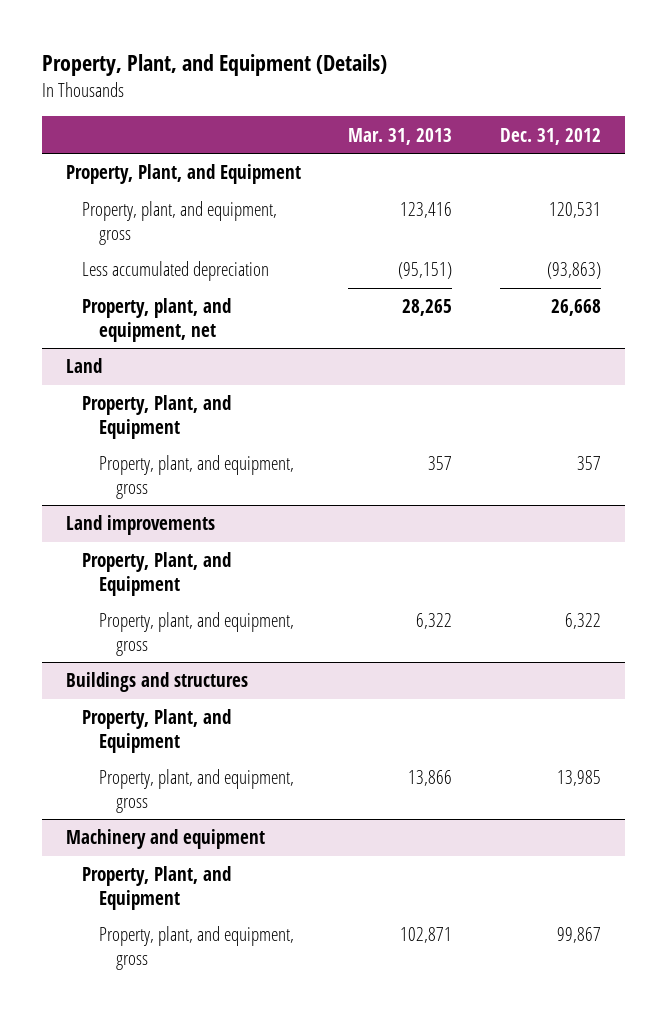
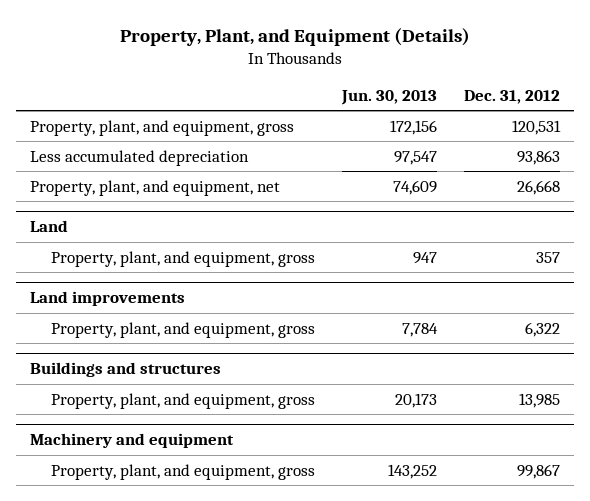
- | Mar. 31, 2013 | Dec. 31, 2012
+ | Jun. 30, 2013 | Dec. 31, 2012
- Property, Plant, and Equipment
- Less accumulated depreciation | (95,151) | (93,863)
+ Less accumulated depreciation | 97,547 | 93,863
@ Land
- Property, Plant, and Equipment
@ Land improvements
- Property, Plant, and Equipment
@ Buildings and structures
- Property, Plant, and Equipment
@ Machinery and equipment
- Property, Plant, and Equipment

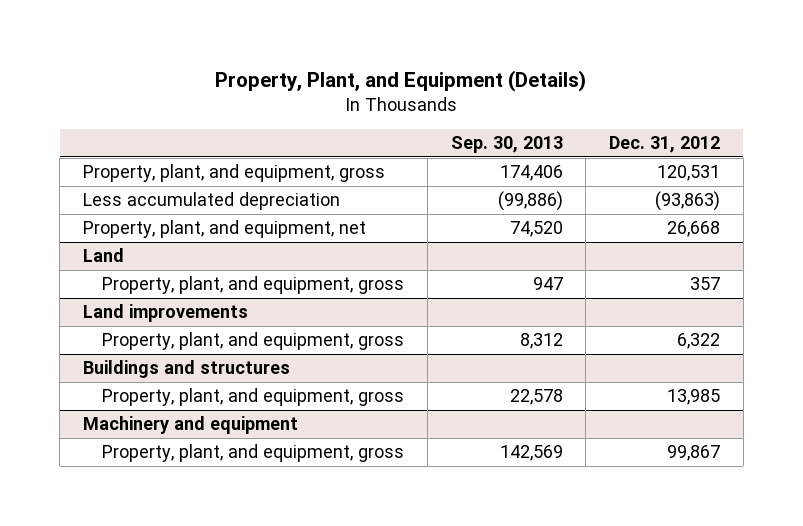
- | Jun. 30, 2013 | Dec. 31, 2012
+ | Sep. 30, 2013 | Dec. 31, 2012
- Less accumulated depreciation | 97,547 | 93,863
+ Less accumulated depreciation | (99,886) | (93,863)

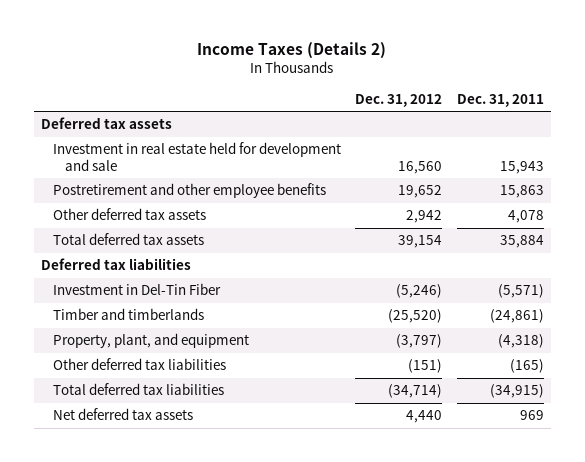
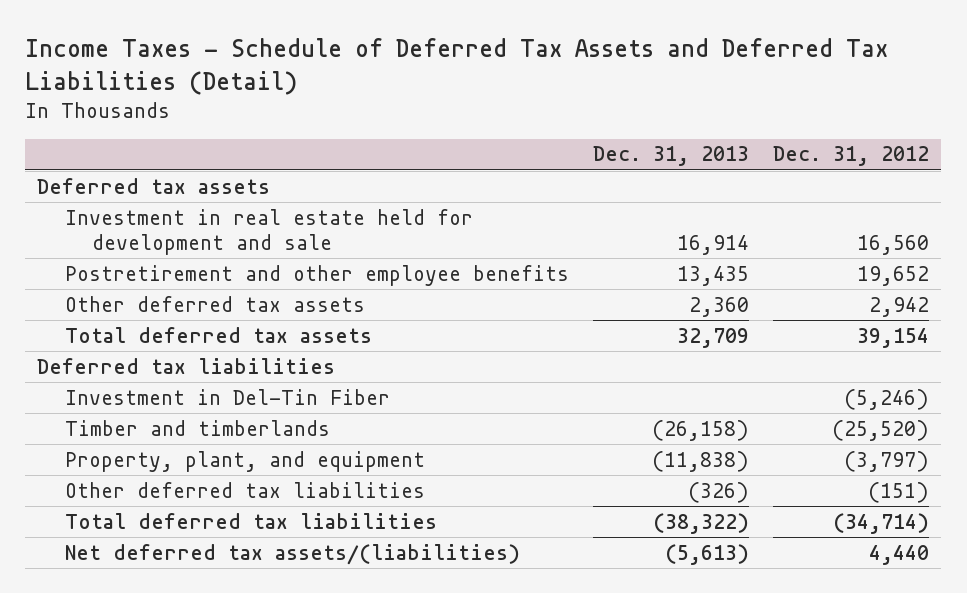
- Income Taxes (Details 2)
+ Income Taxes - Schedule of Deferred Tax Assets and Deferred Tax Liabilities (Detail)
- | Dec. 31, 2012 | Dec. 31, 2011
+ | Dec. 31, 2013 | Dec. 31, 2012
- Net deferred tax assets | 4,440 | 969
+ Net deferred tax assets/(liabilities) | (5,613) | 4,440

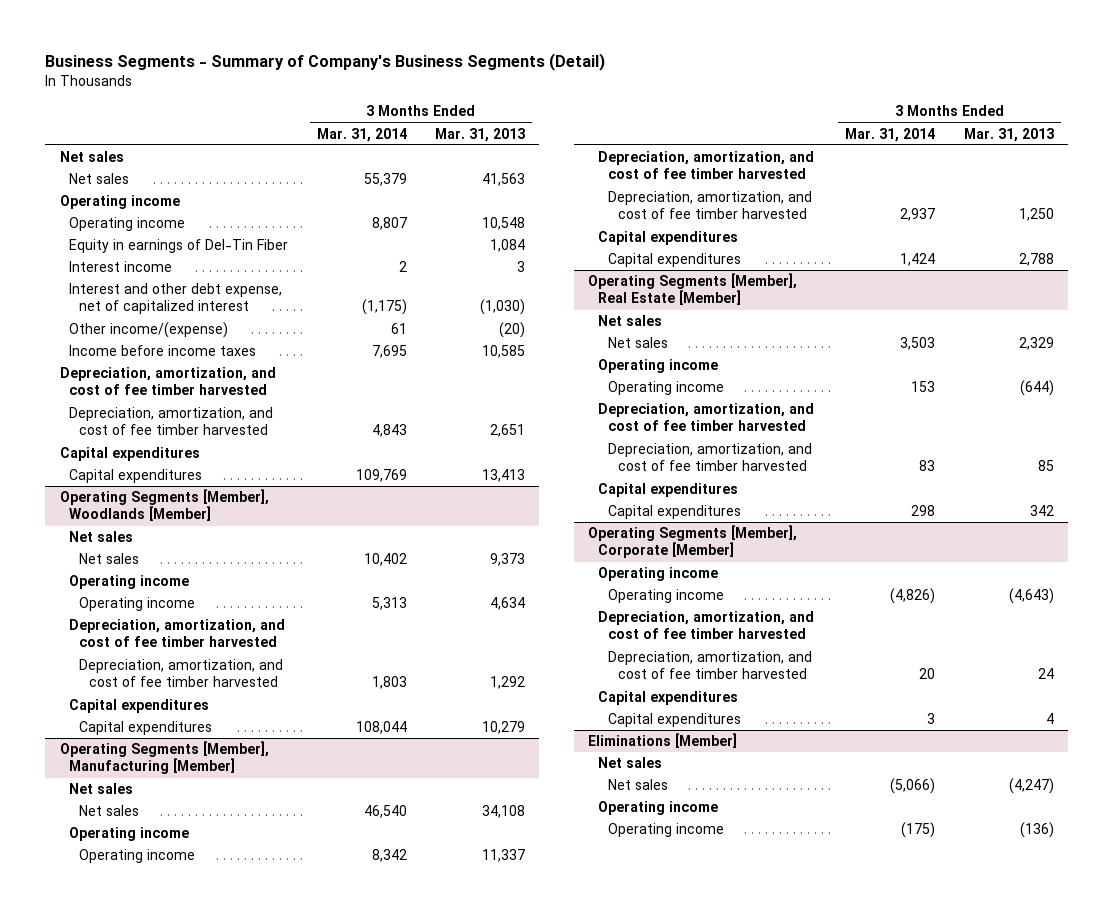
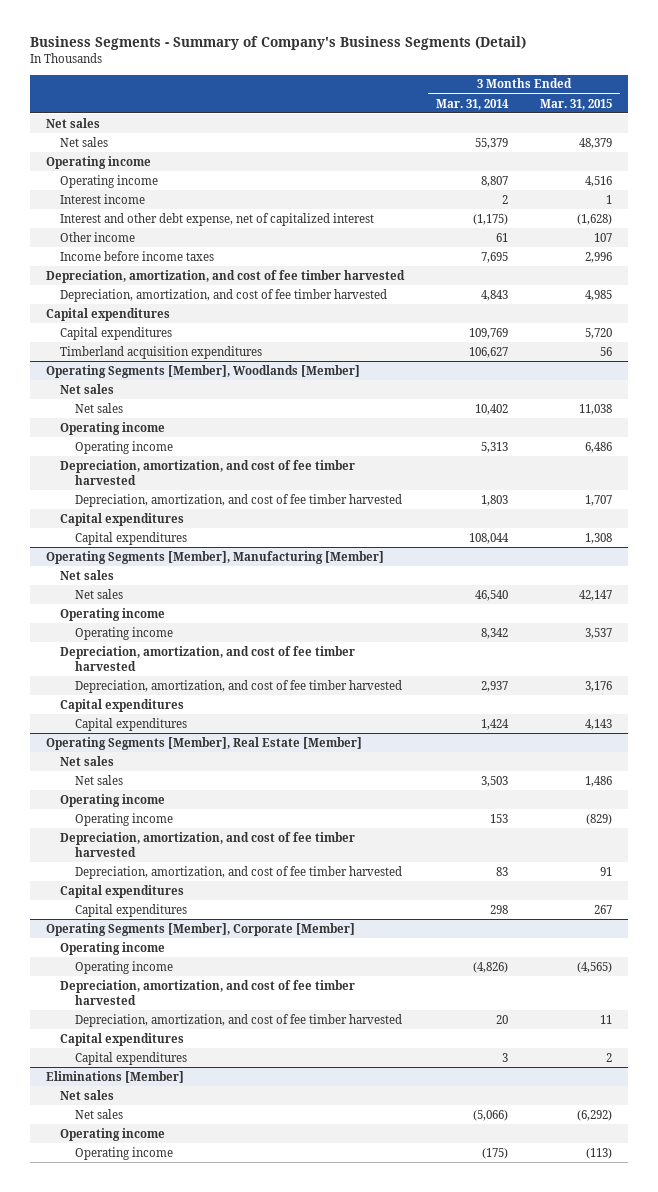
- | 3 Months Ended Mar. 31, 2014 | 3 Months Ended Mar. 31, 2013
+ | 3 Months Ended Mar. 31, 2014 | 3 Months Ended Mar. 31, 2015
- Equity in earnings of Del-Tin Fiber | | 1,084
- Other income/(expense) | 61 | (20)
+ Other income | 61 | 107
+ Timberland acquisition expenditures | 106,627 | 56

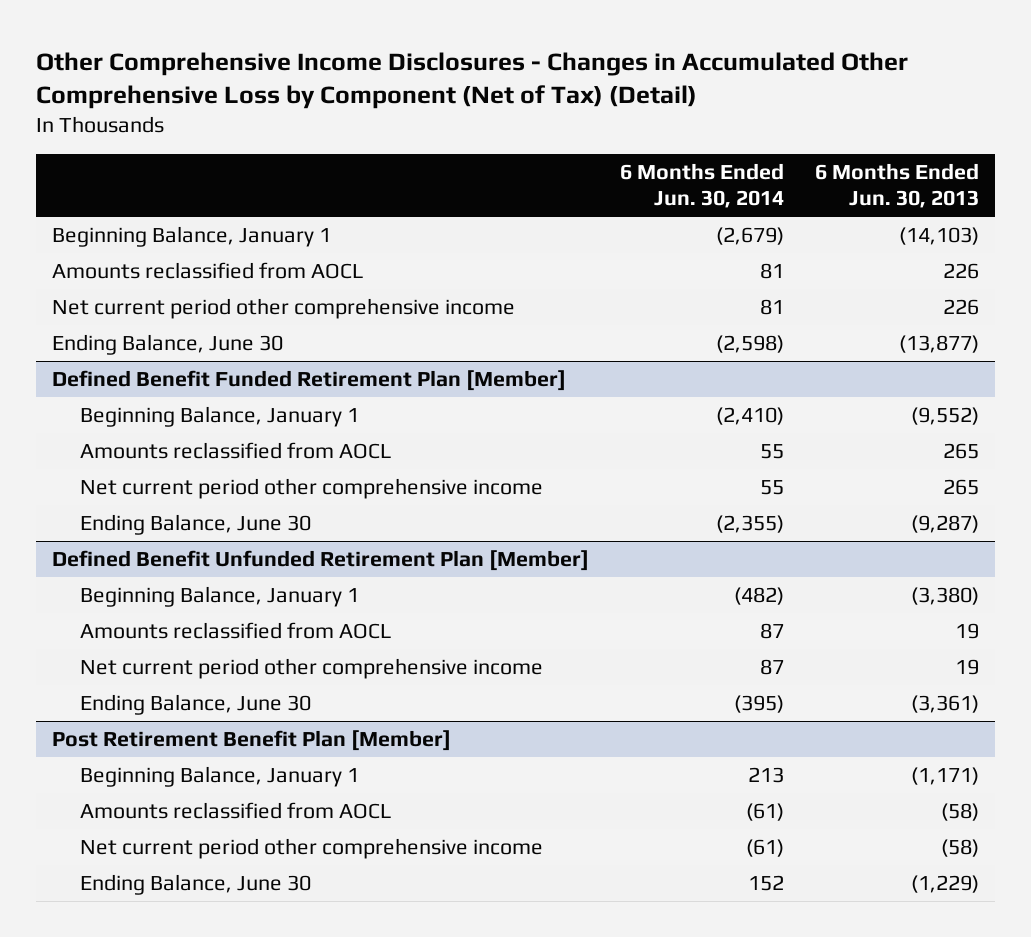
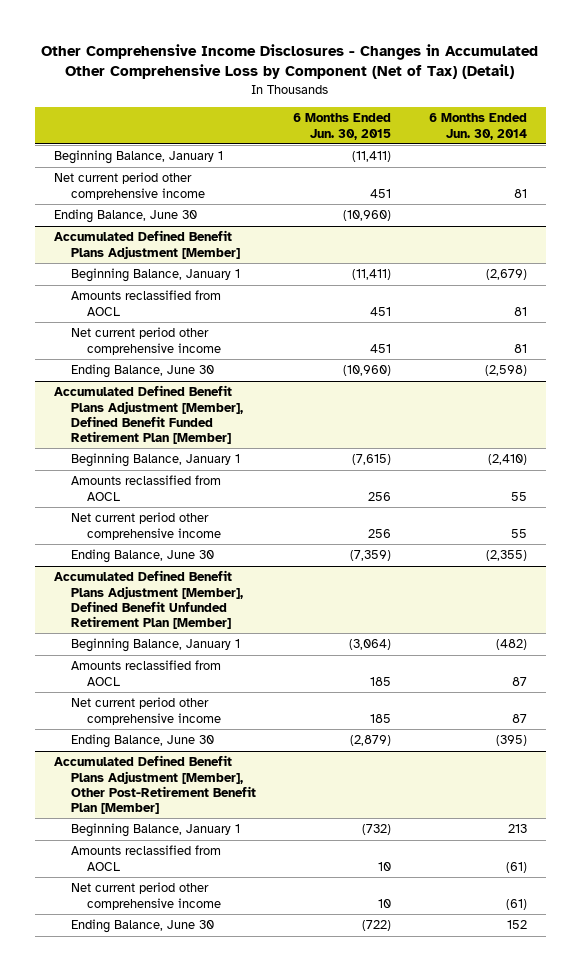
- | 6 Months Ended Jun. 30, 2014 | 6 Months Ended Jun. 30, 2013
+ | 6 Months Ended Jun. 30, 2015 | 6 Months Ended Jun. 30, 2014
+ Beginning Balance, January 1 | (11,411) |
+ Net current period other comprehensive income | 451 | 81
+ Ending Balance, June 30 | (10,960) |
+ Accumulated Defined Benefit Plans Adjustment [Member]
- Defined Benefit Funded Retirement Plan [Member]
+ Accumulated Defined Benefit Plans Adjustment [Member], Defined Benefit Funded Retirement Plan [Member]
- Defined Benefit Unfunded Retirement Plan [Member]
+ Accumulated Defined Benefit Plans Adjustment [Member], Defined Benefit Unfunded Retirement Plan [Member]
- Post Retirement Benefit Plan [Member]
+ Accumulated Defined Benefit Plans Adjustment [Member], Other Post-Retirement Benefit Plan [Member]

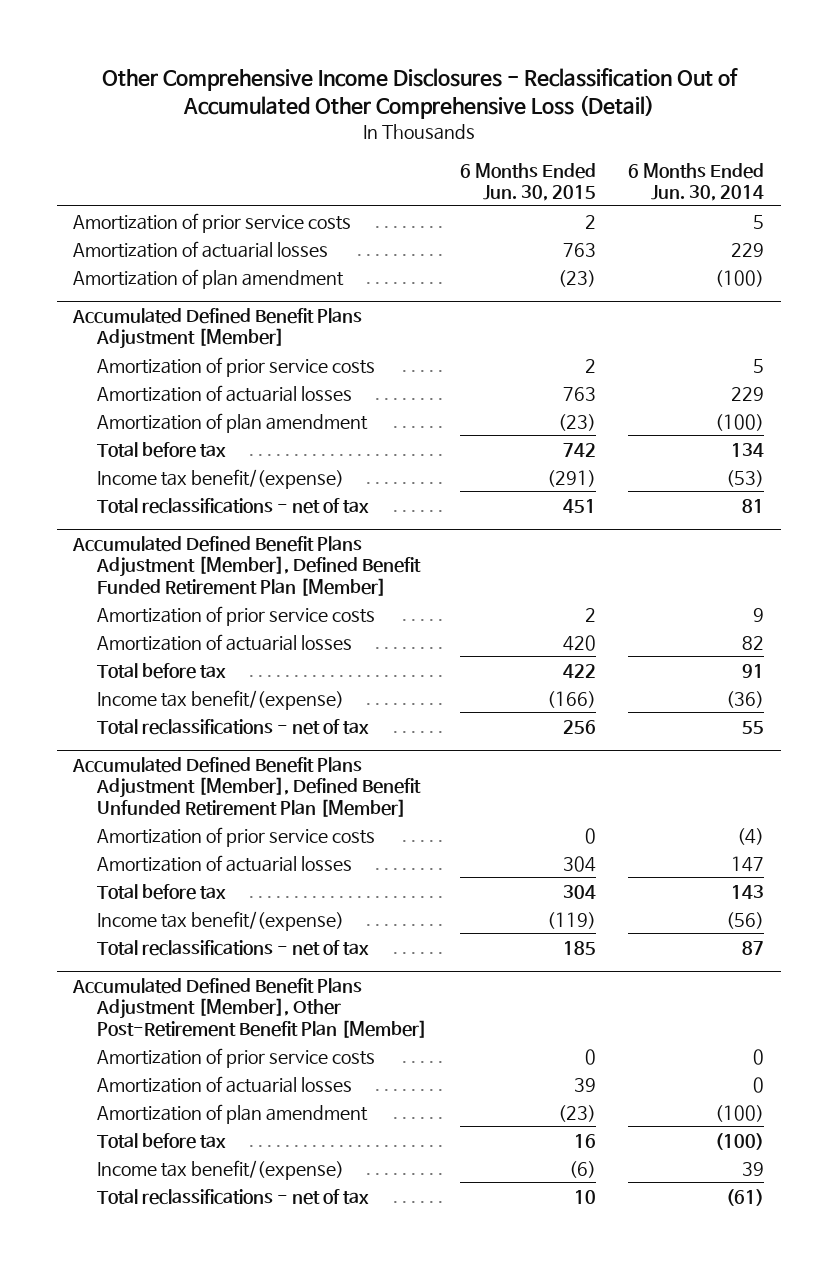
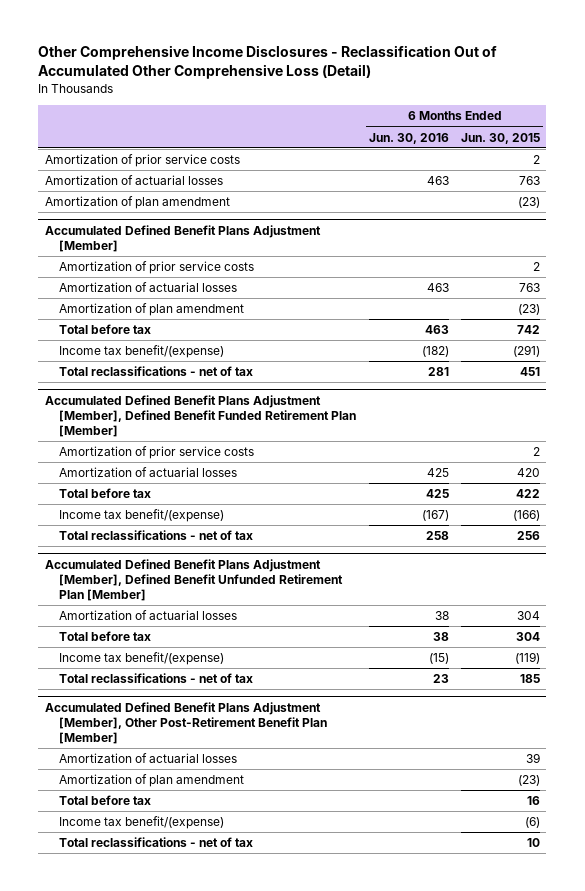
- | 6 Months Ended Jun. 30, 2015 | 6 Months Ended Jun. 30, 2014
+ | 6 Months Ended Jun. 30, 2016 | 6 Months Ended Jun. 30, 2015
@ Accumulated Defined Benefit Plans Adjustment [Member], Defined Benefit Unfunded Retirement Plan [Member]
- Amortization of prior service costs | 0 | (4)
@ Accumulated Defined Benefit Plans Adjustment [Member], Other Post-Retirement Benefit Plan [Member]
- Amortization of prior service costs | 0 | 0

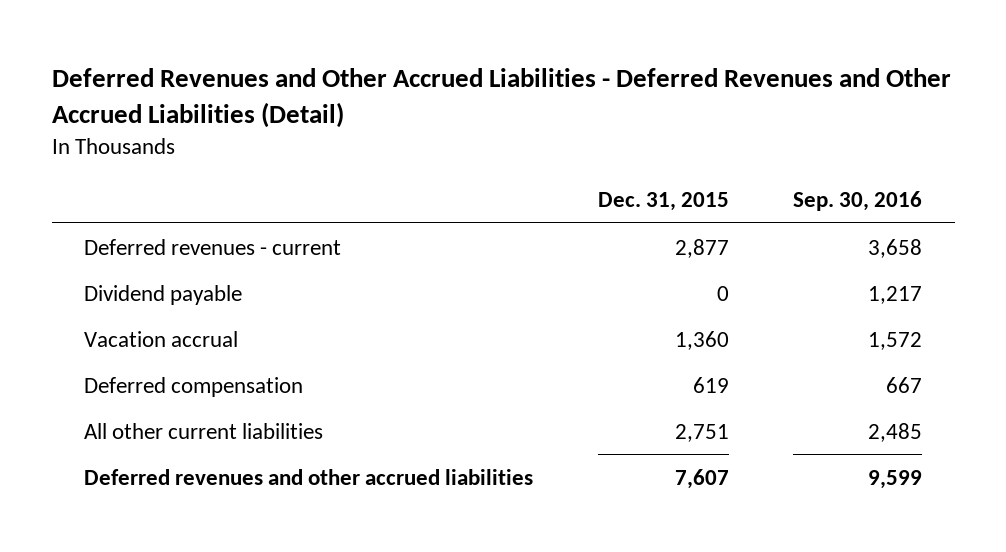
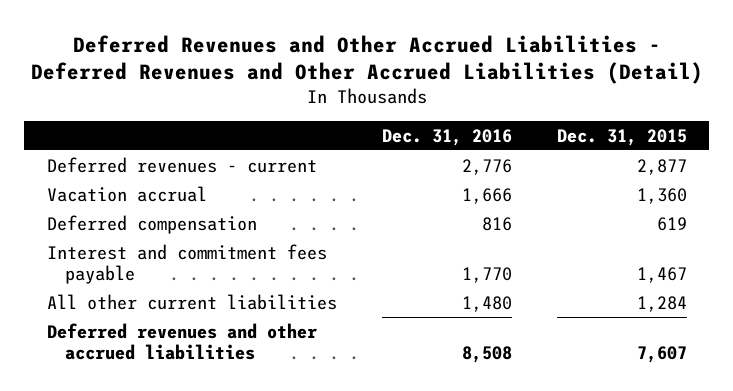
- | Dec. 31, 2015 | Sep. 30, 2016
+ | Dec. 31, 2016 | Dec. 31, 2015
- Dividend payable | 0 | 1,217
- All other current liabilities | 2,751 | 2,485
+ Interest and commitment fees payable | 1,770 | 1,467
+ All other current liabilities | 1,480 | 1,284

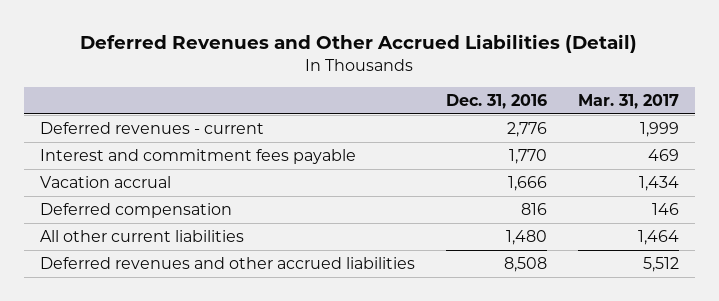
- Deferred Revenues and Other Accrued Liabilities - Deferred Revenues and Other Accrued Liabilities (Detail)
+ Deferred Revenues and Other Accrued Liabilities (Detail)
- | Dec. 31, 2016 | Dec. 31, 2015
+ | Dec. 31, 2016 | Mar. 31, 2017
moved up: Interest and commitment fees payable | 1,770 | 469

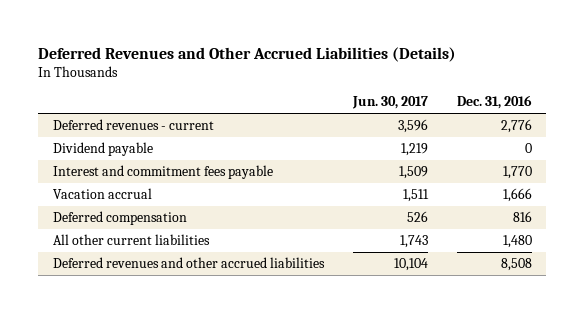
- Deferred Revenues and Other Accrued Liabilities (Detail)
+ Deferred Revenues and Other Accrued Liabilities (Details)
- | Dec. 31, 2016 | Mar. 31, 2017
+ | Jun. 30, 2017 | Dec. 31, 2016
+ Dividend payable | 1,219 | 0

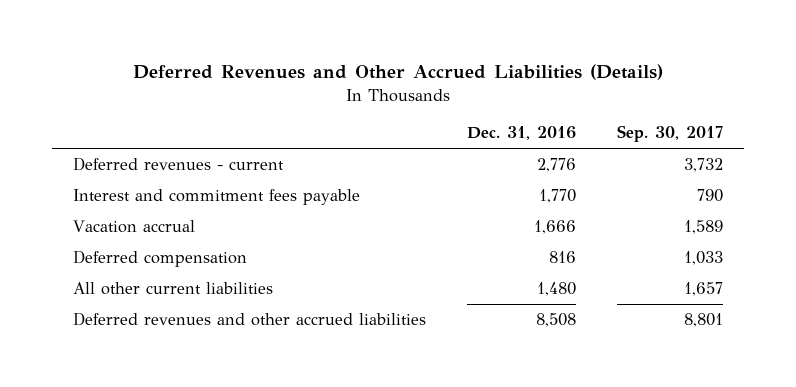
- | Jun. 30, 2017 | Dec. 31, 2016
+ | Dec. 31, 2016 | Sep. 30, 2017
- Dividend payable | 1,219 | 0

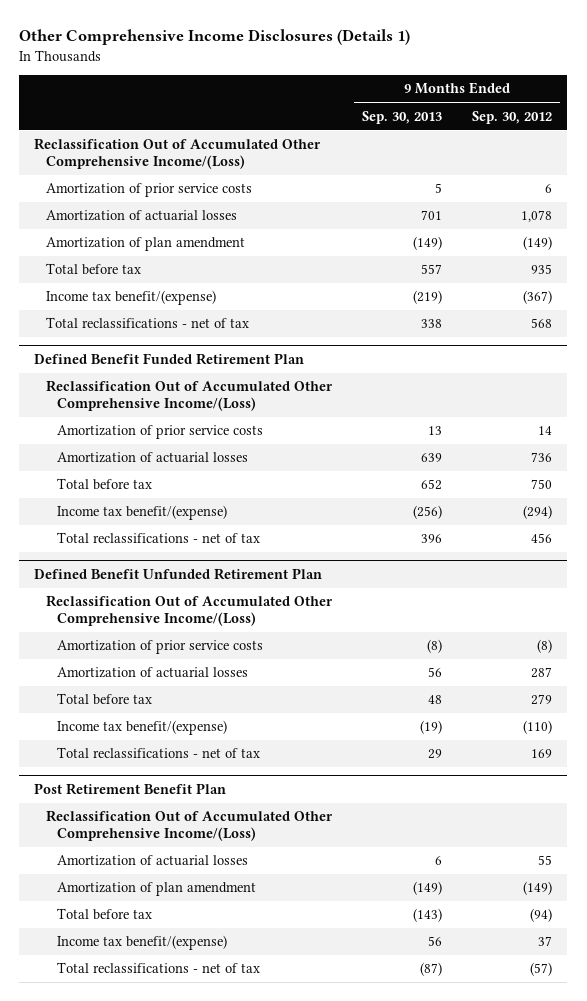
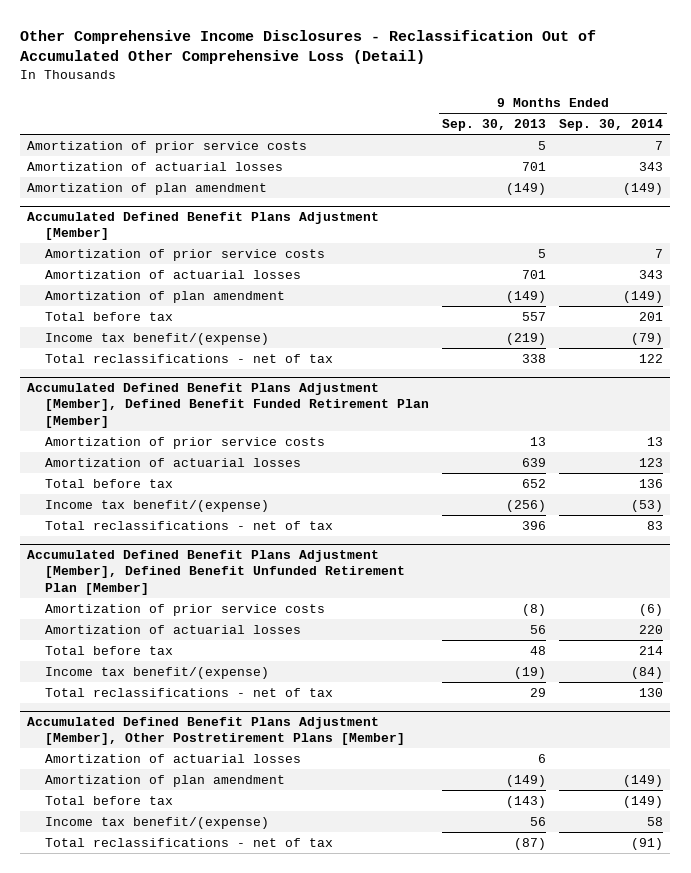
- Other Comprehensive Income Disclosures (Details 1)
+ Other Comprehensive Income Disclosures - Reclassification Out of Accumulated Other Comprehensive Loss (Detail)
- | 9 Months Ended Sep. 30, 2013 | 9 Months Ended Sep. 30, 2012
+ | 9 Months Ended Sep. 30, 2013 | 9 Months Ended Sep. 30, 2014
- Reclassification Out of Accumulated Other Comprehensive Income/(Loss)
+ Accumulated Defined Benefit Plans Adjustment [Member]
+ Amortization of prior service costs | 5 | 7
+ Amortization of actuarial losses | 701 | 343
+ Amortization of plan amendment | (149) | (149)
- Defined Benefit Funded Retirement Plan
- Reclassification Out of Accumulated Other Comprehensive Income/(Loss)
+ Accumulated Defined Benefit Plans Adjustment [Member], Defined Benefit Funded Retirement Plan [Member]
- Defined Benefit Unfunded Retirement Plan
- Reclassification Out of Accumulated Other Comprehensive Income/(Loss)
+ Accumulated Defined Benefit Plans Adjustment [Member], Defined Benefit Unfunded Retirement Plan [Member]
- Post Retirement Benefit Plan
- Reclassification Out of Accumulated Other Comprehensive Income/(Loss)
+ Accumulated Defined Benefit Plans Adjustment [Member], Other Postretirement Plans [Member]

